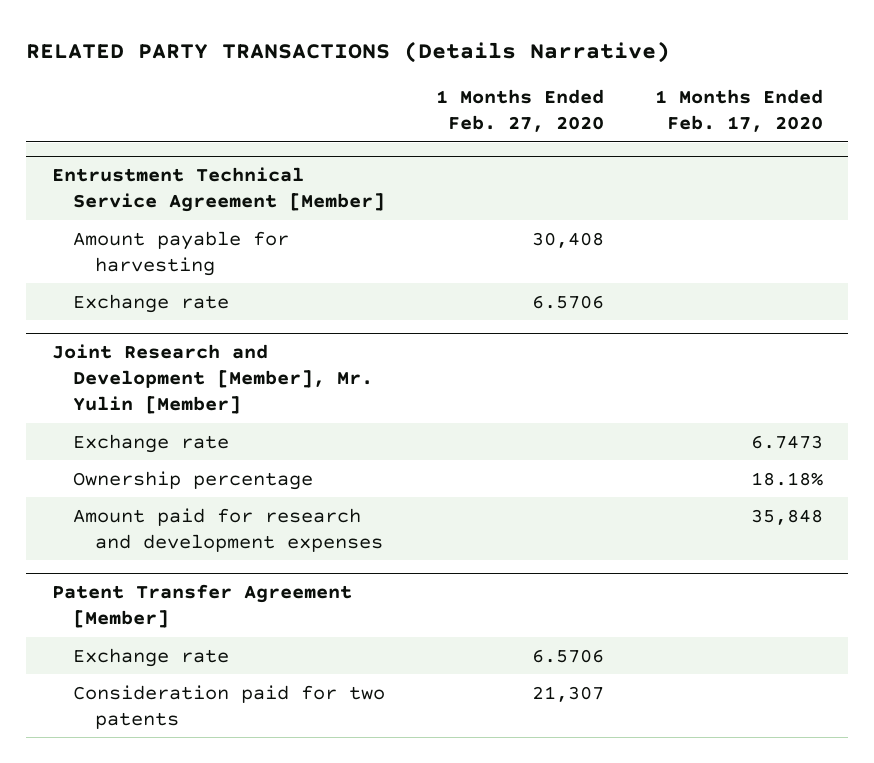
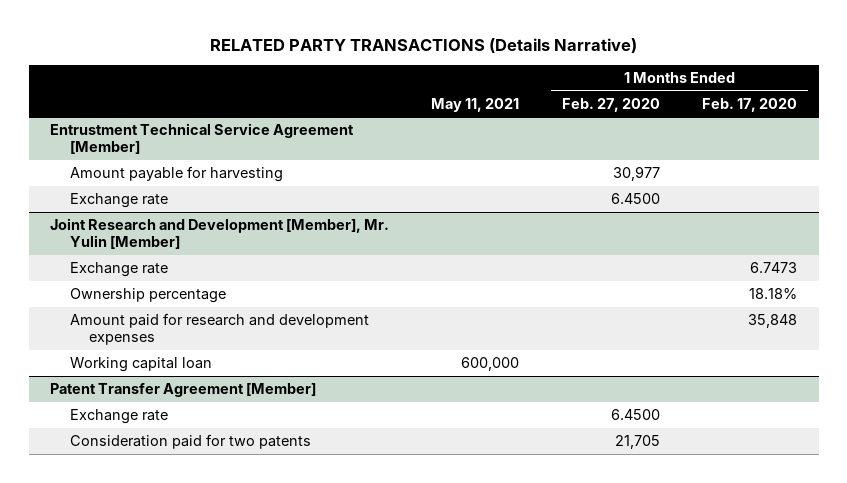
- | 1 Months Ended Feb. 27, 2020 | 1 Months Ended Feb. 17, 2020
+ | May 11, 2021 | 1 Months Ended Feb. 27, 2020 | 1 Months Ended Feb. 17, 2020
@ Entrustment Technical Service Agreement [Member]
- Amount payable for harvesting | 30,408 |
- Exchange rate | 6.5706 |
+ Amount payable for harvesting | | 30,977 |
+ Exchange rate | | 6.4500 |
@ Joint Research and Development [Member], Mr. Yulin [Member]
+ Working capital loan | 600,000 | |
@ Patent Transfer Agreement [Member]
- Exchange rate | 6.5706 |
- Consideration paid for two patents | 21,307 |
+ Exchange rate | | 6.4500 |
+ Consideration paid for two patents | | 21,705 |

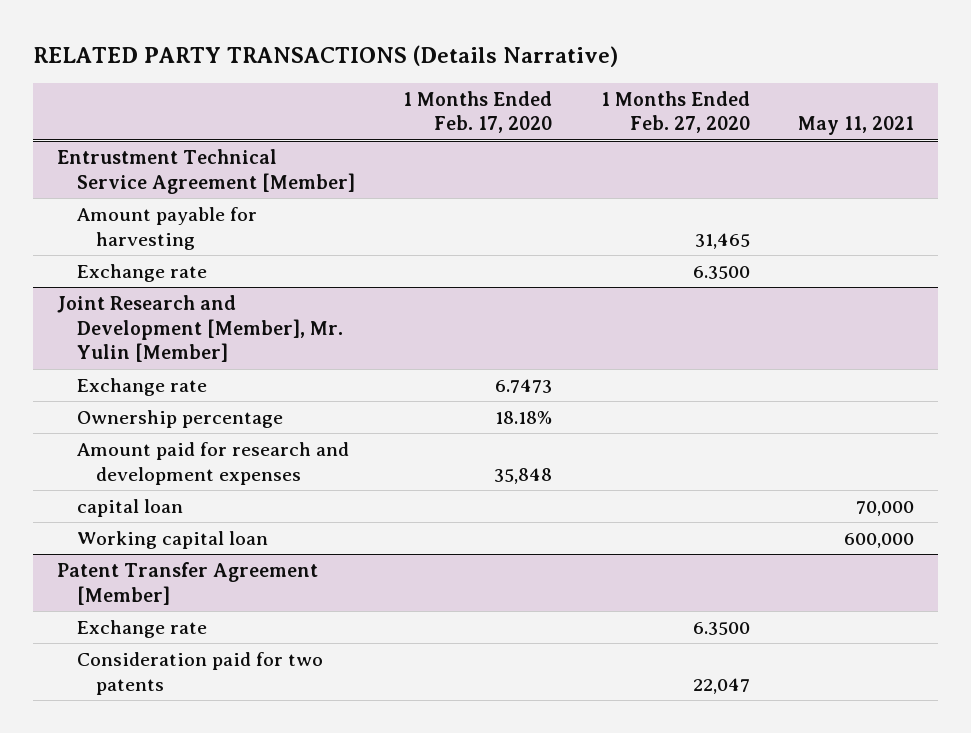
- | May 11, 2021 | 1 Months Ended Feb. 27, 2020 | 1 Months Ended Feb. 17, 2020
+ | 1 Months Ended Feb. 17, 2020 | 1 Months Ended Feb. 27, 2020 | May 11, 2021
@ Entrustment Technical Service Agreement [Member]
- Amount payable for harvesting | | 30,977 |
- Exchange rate | | 6.4500 |
+ Amount payable for harvesting | | 31,465 |
+ Exchange rate | | 6.3500 |
@ Joint Research and Development [Member], Mr. Yulin [Member]
+ capital loan | | | 70,000
@ Patent Transfer Agreement [Member]
- Exchange rate | | 6.4500 |
- Consideration paid for two patents | | 21,705 |
+ Exchange rate | | 6.3500 |
+ Consideration paid for two patents | | 22,047 |

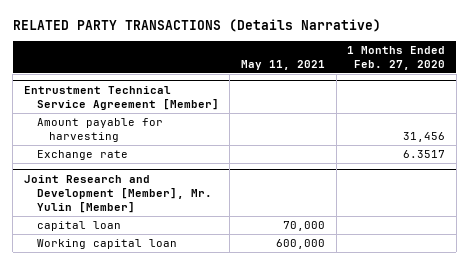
- | 1 Months Ended Feb. 17, 2020 | 1 Months Ended Feb. 27, 2020 | May 11, 2021
+ | May 11, 2021 | 1 Months Ended Feb. 27, 2020
@ Entrustment Technical Service Agreement [Member]
- Amount payable for harvesting | | 31,465 |
- Exchange rate | | 6.3500 |
+ Amount payable for harvesting | | 31,456
+ Exchange rate | | 6.3517
@ Joint Research and Development [Member], Mr. Yulin [Member]
- Exchange rate | 6.7473 | |
- Ownership percentage | 18.18% | |
- Amount paid for research and development expenses | 35,848 | |
- Patent Transfer Agreement [Member]
- Exchange rate | | 6.3500 |
- Consideration paid for two patents | | 22,047 |

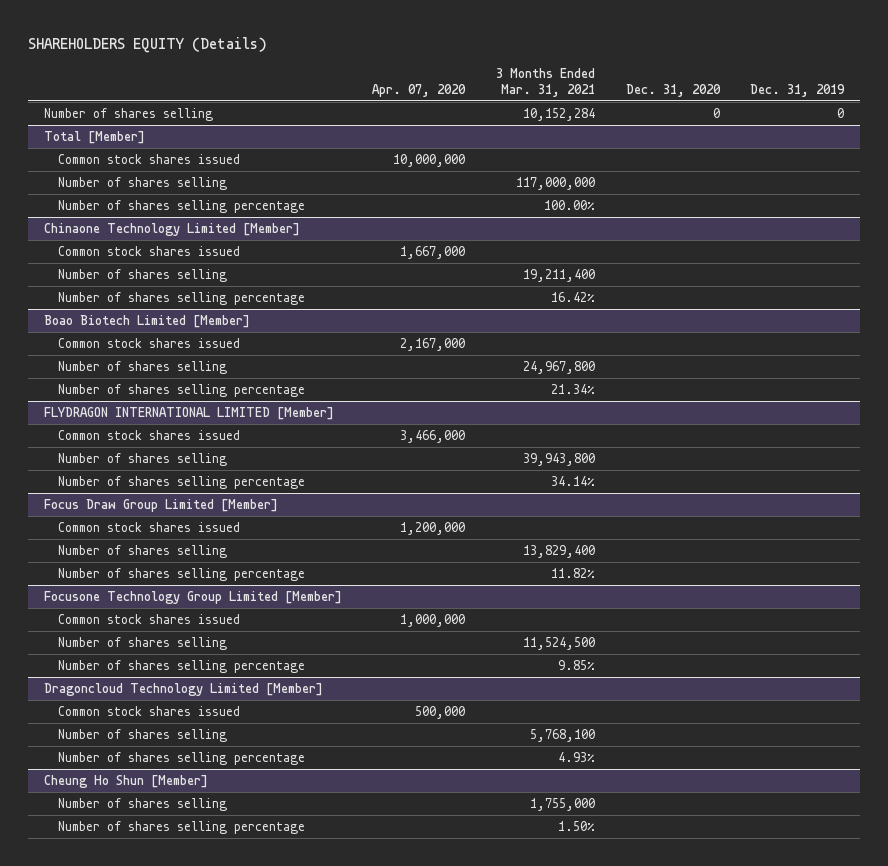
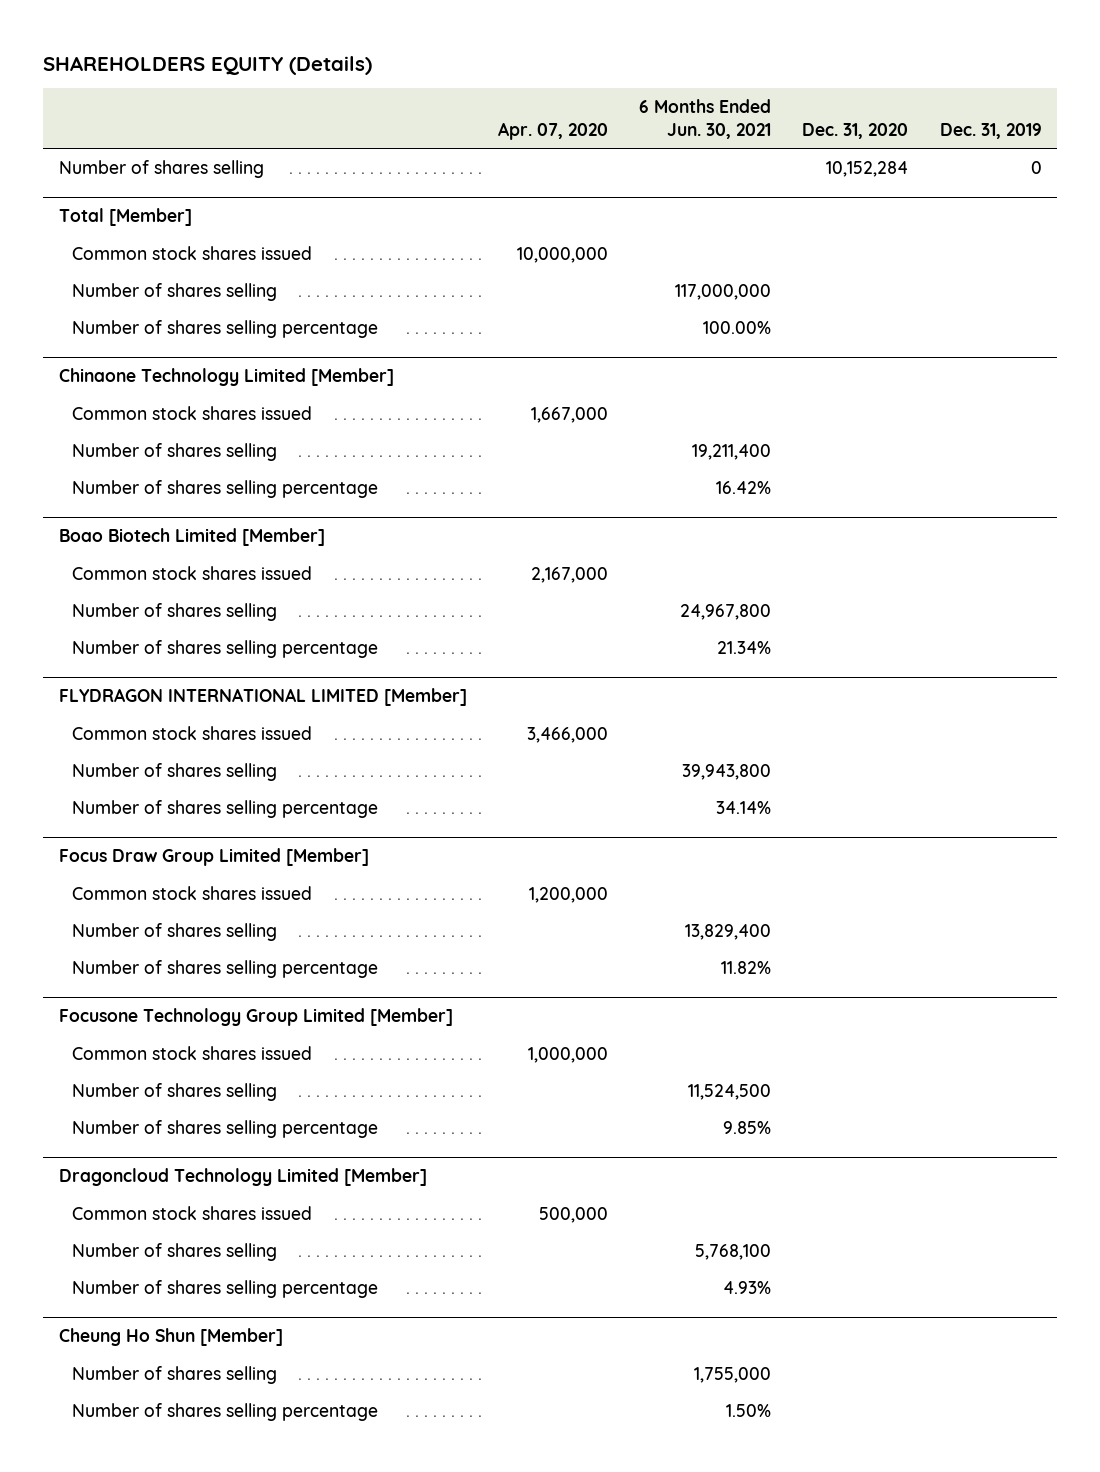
- | Apr. 07, 2020 | 3 Months Ended Mar. 31, 2021 | Dec. 31, 2020 | Dec. 31, 2019
+ | Apr. 07, 2020 | 6 Months Ended Jun. 30, 2021 | Dec. 31, 2020 | Dec. 31, 2019
- Number of shares selling | | 10,152,284 | 0 | 0
+ Number of shares selling | | | 10,152,284 | 0

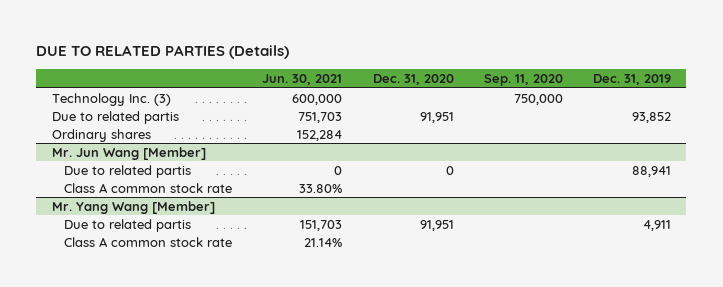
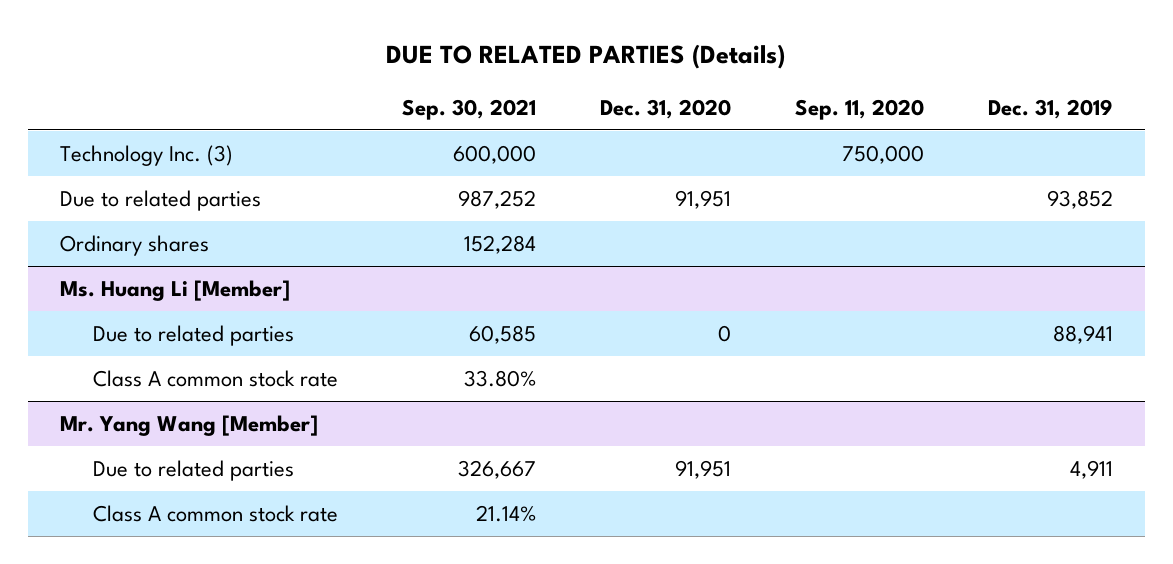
- | Jun. 30, 2021 | Dec. 31, 2020 | Sep. 11, 2020 | Dec. 31, 2019
+ | Sep. 30, 2021 | Dec. 31, 2020 | Sep. 11, 2020 | Dec. 31, 2019
- Due to related partis | 751,703 | 91,951 | | 93,852
+ Due to related parties | 987,252 | 91,951 | | 93,852
- Mr. Jun Wang [Member]
- Due to related partis | 0 | 0 | | 88,941
- Class A common stock rate | 33.80% | | |
+ Ms. Huang Li [Member]
+ Due to related parties | 60,585 | 0 | | 88,941
+ Class A common stock rate | 33.80% | | |
@ Mr. Yang Wang [Member]
- Due to related partis | 151,703 | 91,951 | | 4,911
+ Due to related parties | 326,667 | 91,951 | | 4,911

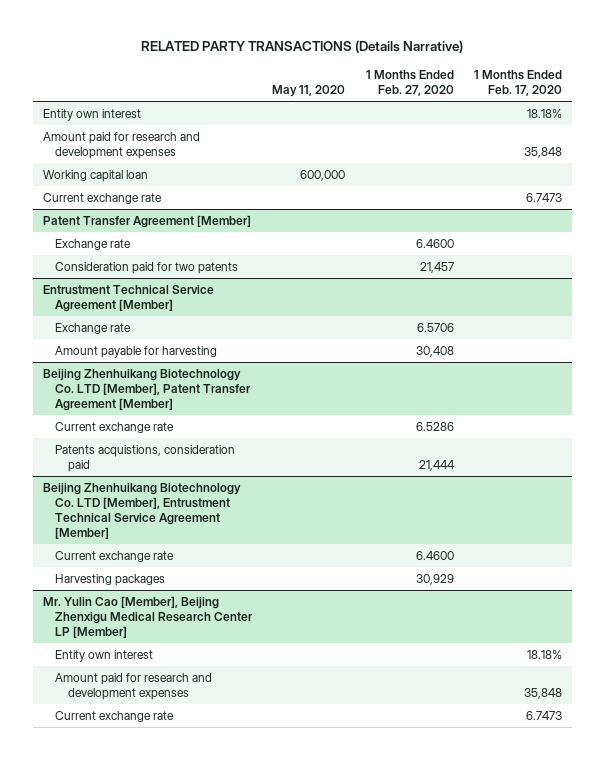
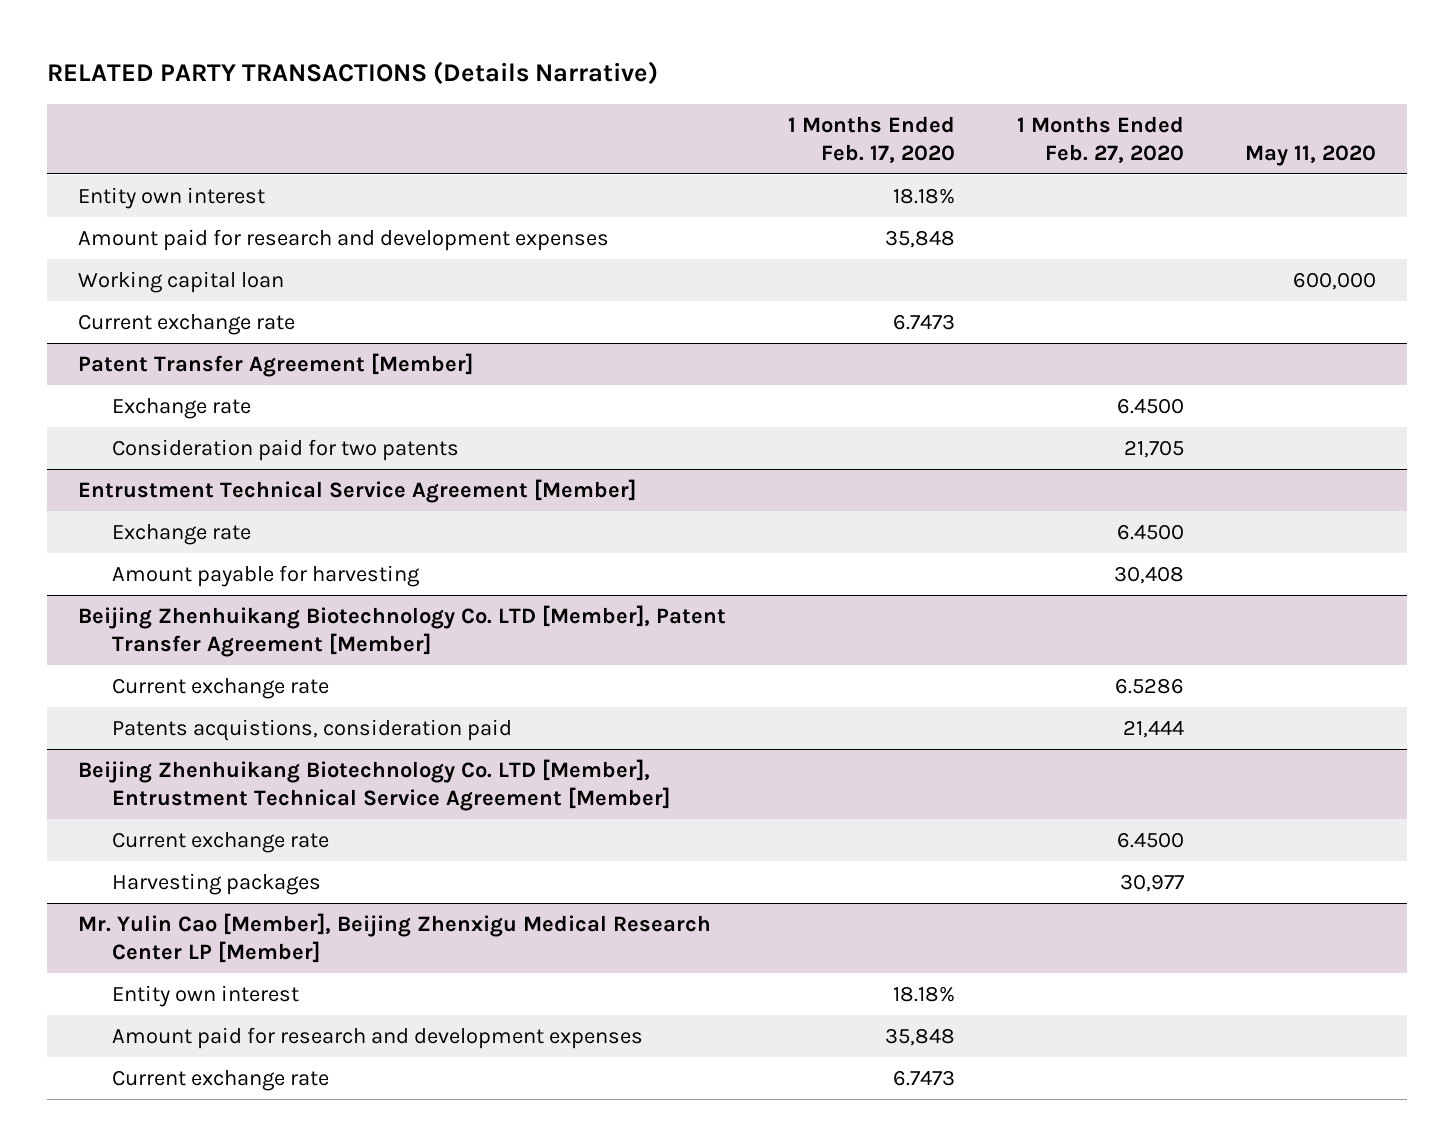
- | May 11, 2020 | 1 Months Ended Feb. 27, 2020 | 1 Months Ended Feb. 17, 2020
+ | 1 Months Ended Feb. 17, 2020 | 1 Months Ended Feb. 27, 2020 | May 11, 2020
@ Patent Transfer Agreement [Member]
- Exchange rate | | 6.4600 |
- Consideration paid for two patents | | 21,457 |
+ Exchange rate | | 6.4500 |
+ Consideration paid for two patents | | 21,705 |
@ Entrustment Technical Service Agreement [Member]
- Exchange rate | | 6.5706 |
+ Exchange rate | | 6.4500 |
@ Beijing Zhenhuikang Biotechnology Co. LTD [Member], Entrustment Technical Service Agreement [Member]
- Current exchange rate | | 6.4600 |
- Harvesting packages | | 30,929 |
+ Current exchange rate | | 6.4500 |
+ Harvesting packages | | 30,977 |

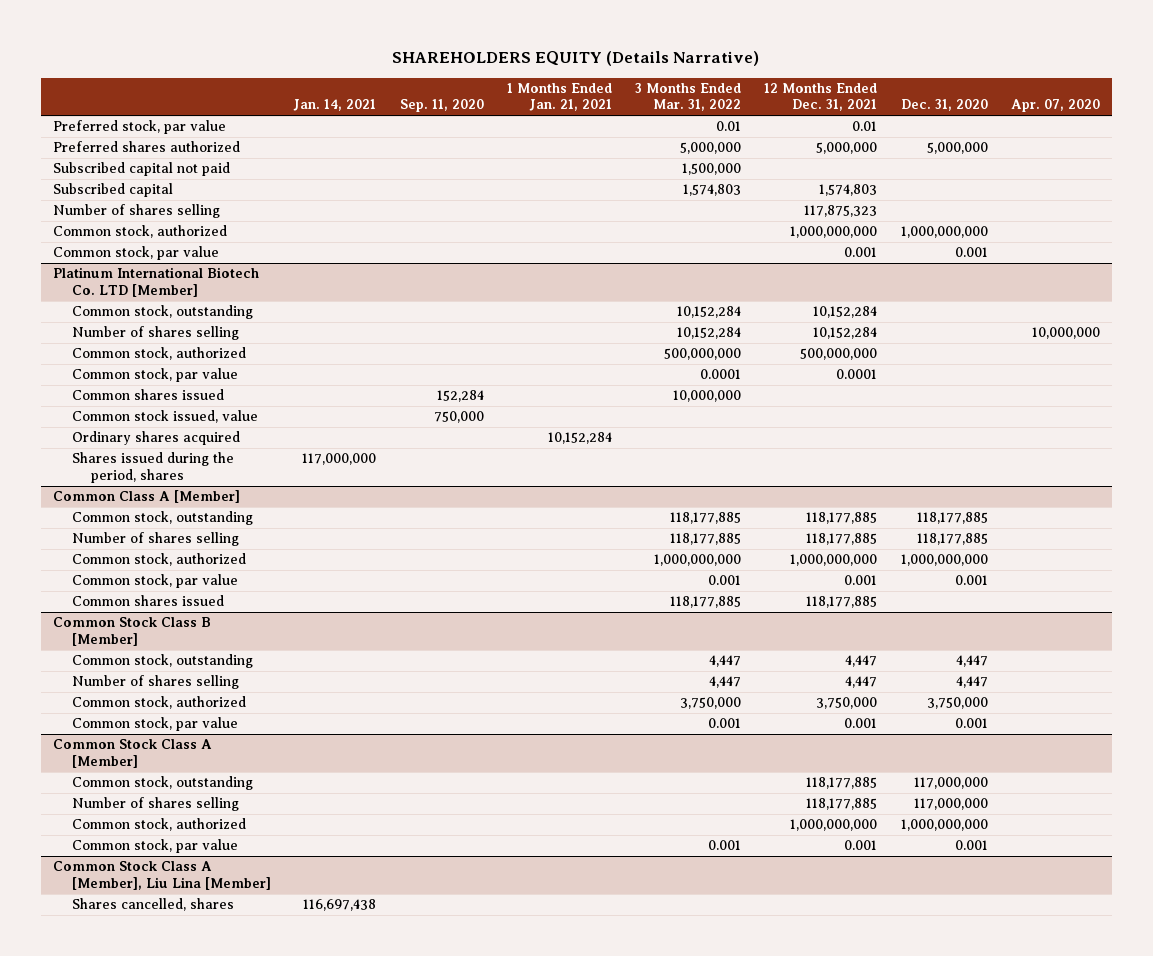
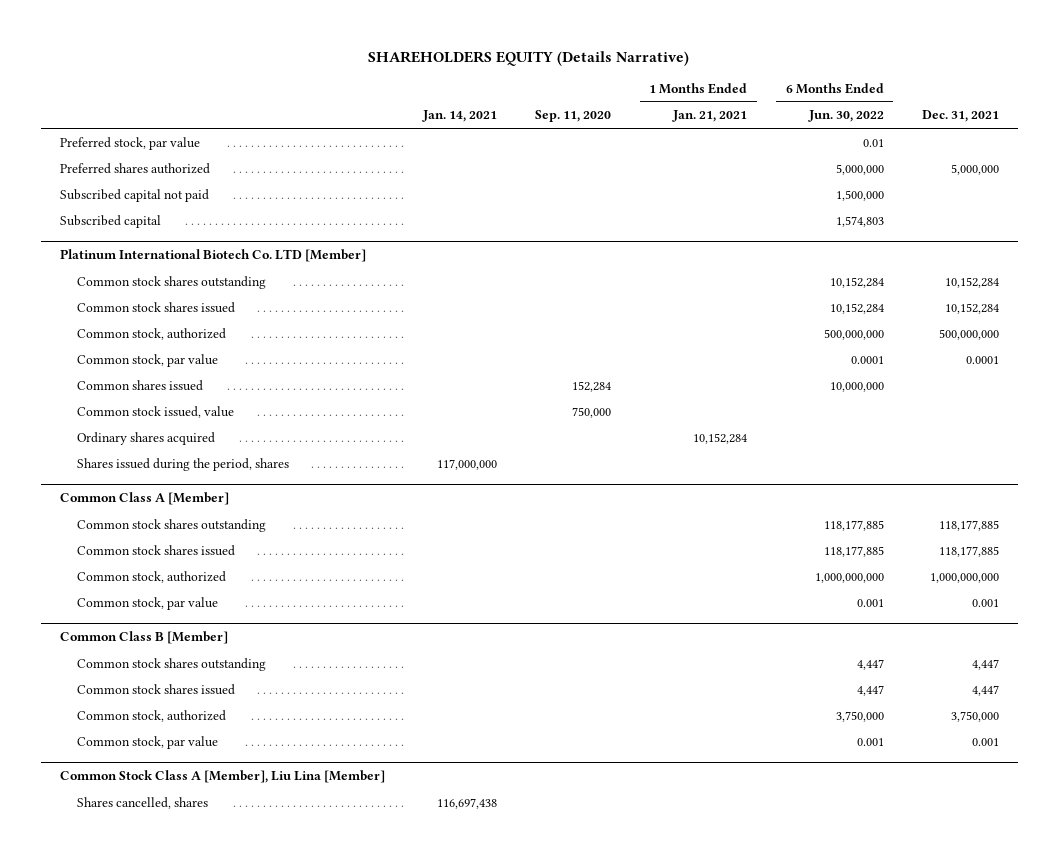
- | Jan. 14, 2021 | Sep. 11, 2020 | 1 Months Ended Jan. 21, 2021 | 3 Months Ended Mar. 31, 2022 | 12 Months Ended Dec. 31, 2021 | Dec. 31, 2020 | Apr. 07, 2020
+ | Jan. 14, 2021 | Sep. 11, 2020 | 1 Months Ended Jan. 21, 2021 | 6 Months Ended Jun. 30, 2022 | Dec. 31, 2021
- Number of shares selling | | | | | 117,875,323 | |
- Common stock, authorized | | | | | 1,000,000,000 | 1,000,000,000 |
- Common stock, par value | | | | | 0.001 | 0.001 |
@ Platinum International Biotech Co. LTD [Member]
- Common stock, outstanding | | | | 10,152,284 | 10,152,284 | |
- Number of shares selling | | | | 10,152,284 | 10,152,284 | | 10,000,000
+ Common stock shares outstanding | | | | 10,152,284 | 10,152,284
+ Common stock shares issued | | | | 10,152,284 | 10,152,284
@ Common Class A [Member]
- Common stock, outstanding | | | | 118,177,885 | 118,177,885 | 118,177,885 |
- Number of shares selling | | | | 118,177,885 | 118,177,885 | 118,177,885 |
+ Common stock shares outstanding | | | | 118,177,885 | 118,177,885
+ Common stock shares issued | | | | 118,177,885 | 118,177,885
- Common shares issued | | | | 118,177,885 | 118,177,885 | |
- Common Stock Class B [Member]
- Common stock, outstanding | | | | 4,447 | 4,447 | 4,447 |
- Number of shares selling | | | | 4,447 | 4,447 | 4,447 |
+ Common Class B [Member]
+ Common stock shares outstanding | | | | 4,447 | 4,447
+ Common stock shares issued | | | | 4,447 | 4,447
- Common Stock Class A [Member]
- Common stock, outstanding | | | | | 118,177,885 | 117,000,000 |
- Number of shares selling | | | | | 118,177,885 | 117,000,000 |
- Common stock, authorized | | | | | 1,000,000,000 | 1,000,000,000 |
- Common stock, par value | | | | 0.001 | 0.001 | 0.001 |

